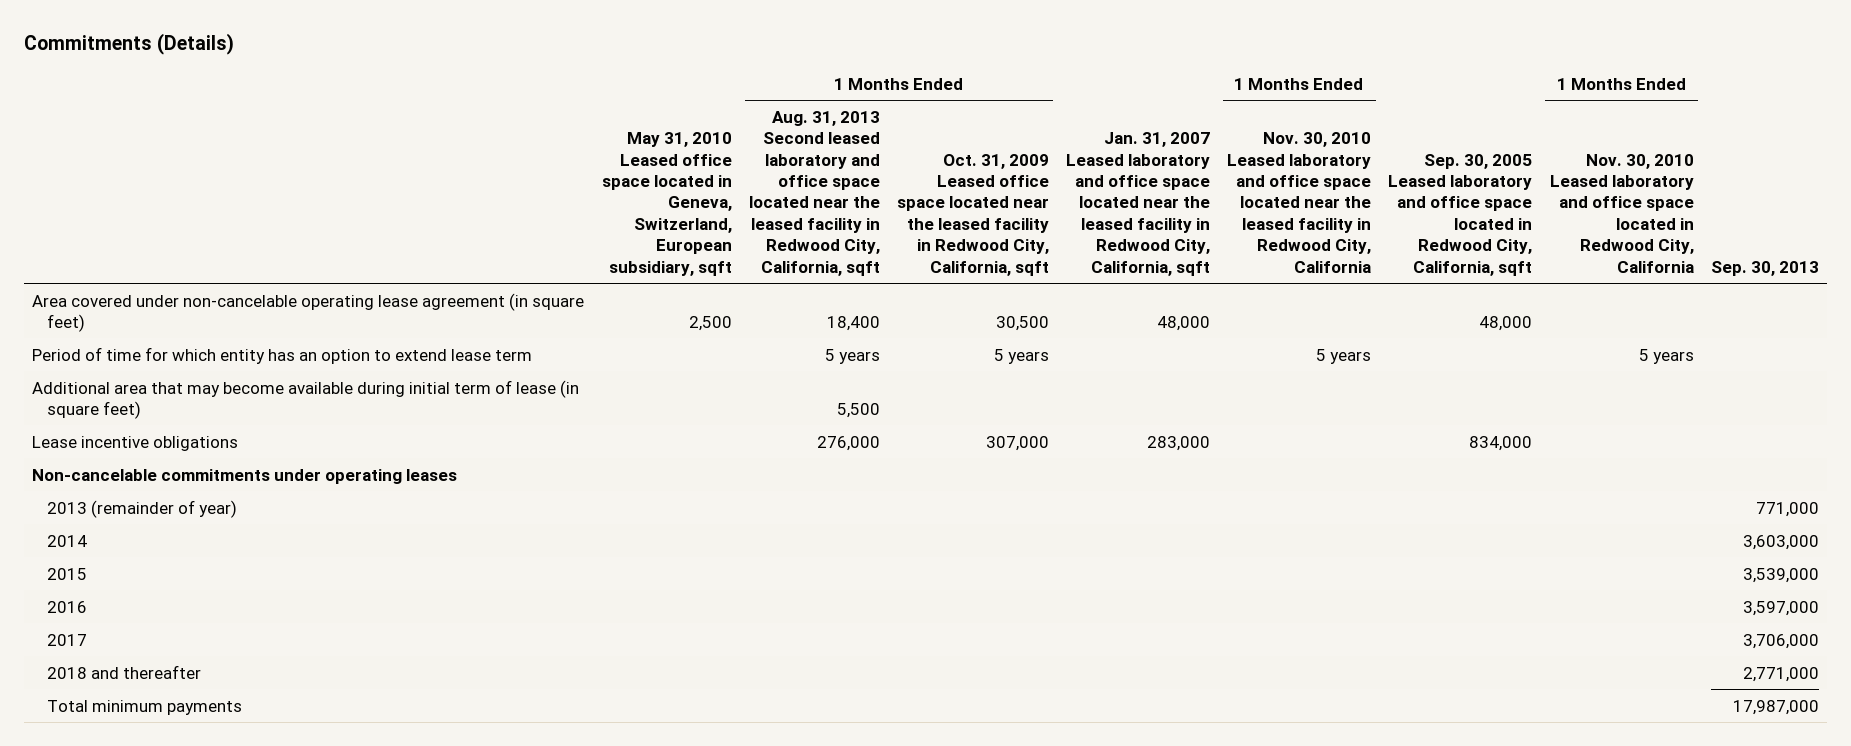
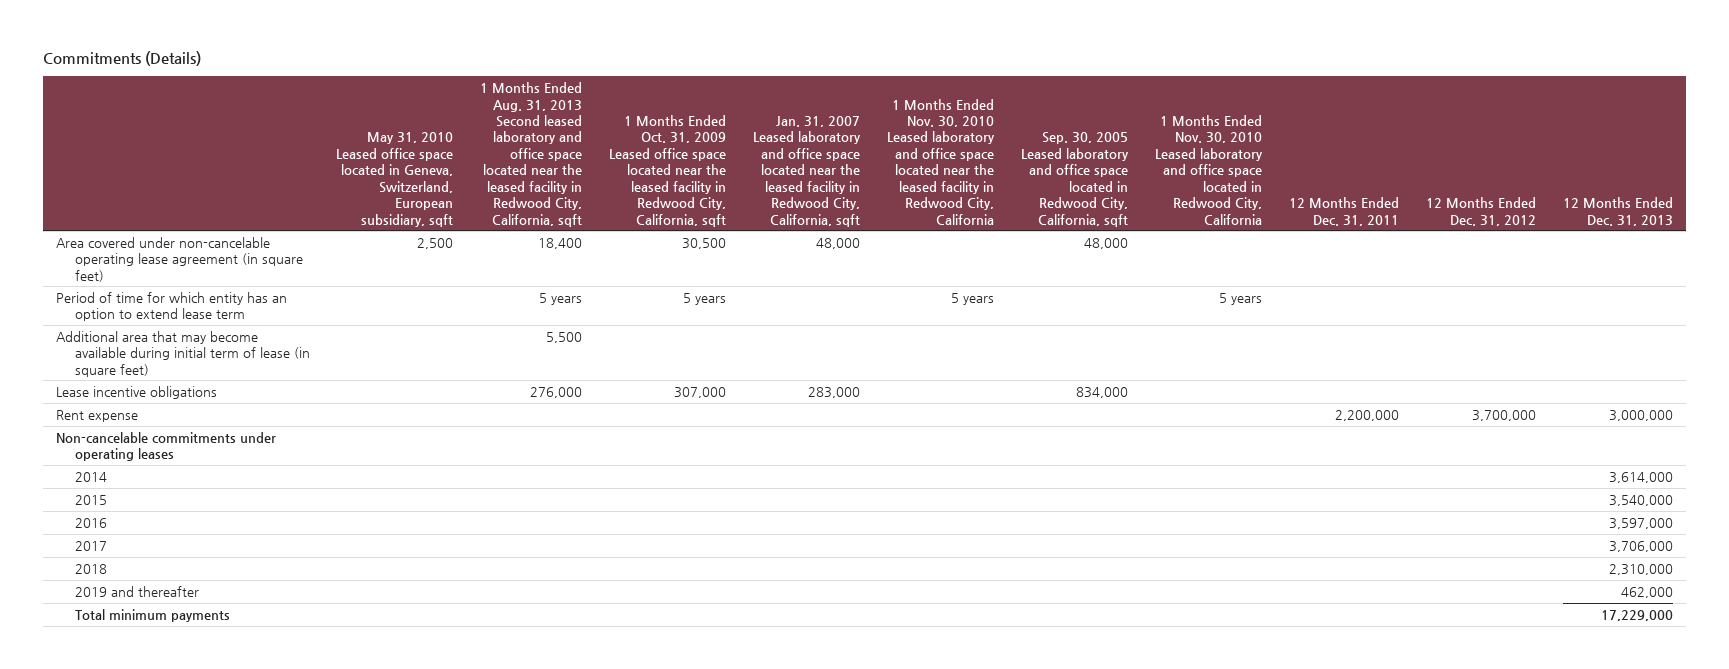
- | May 31, 2010 Leased office space located in Geneva, Switzerland, European subsidiary, sqft | 1 Months Ended Aug. 31, 2013 Second leased laboratory and office space located near the leased facility in Redwood City, California, sqft | 1 Months Ended Oct. 31, 2009 Leased office space located near the leased facility in Redwood City, California, sqft | Jan. 31, 2007 Leased laboratory and office space located near the leased facility in Redwood City, California, sqft | 1 Months Ended Nov. 30, 2010 Leased laboratory and office space located near the leased facility in Redwood City, California | Sep. 30, 2005 Leased laboratory and office space located in Redwood City, California, sqft | 1 Months Ended Nov. 30, 2010 Leased laboratory and office space located in Redwood City, California | Sep. 30, 2013
+ | May 31, 2010 Leased office space located in Geneva, Switzerland, European subsidiary, sqft | 1 Months Ended Aug. 31, 2013 Second leased laboratory and office space located near the leased facility in Redwood City, California, sqft | 1 Months Ended Oct. 31, 2009 Leased office space located near the leased facility in Redwood City, California, sqft | Jan. 31, 2007 Leased laboratory and office space located near the leased facility in Redwood City, California, sqft | 1 Months Ended Nov. 30, 2010 Leased laboratory and office space located near the leased facility in Redwood City, California | Sep. 30, 2005 Leased laboratory and office space located in Redwood City, California, sqft | 1 Months Ended Nov. 30, 2010 Leased laboratory and office space located in Redwood City, California | 12 Months Ended Dec. 31, 2011 | 12 Months Ended Dec. 31, 2012 | 12 Months Ended Dec. 31, 2013
+ Rent expense | | | | | | | | 2,200,000 | 3,700,000 | 3,000,000
- 2013 (remainder of year) | | | | | | | | 771,000
- 2018 and thereafter | | | | | | | | 2,771,000
+ 2018 | | | | | | | | | | 2,310,000
+ 2019 and thereafter | | | | | | | | | | 462,000

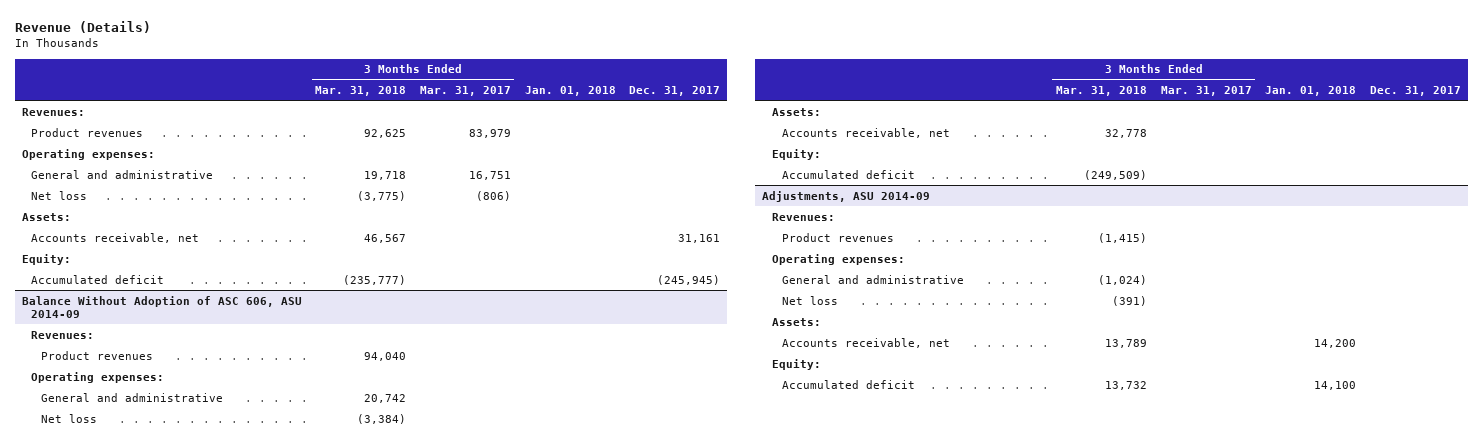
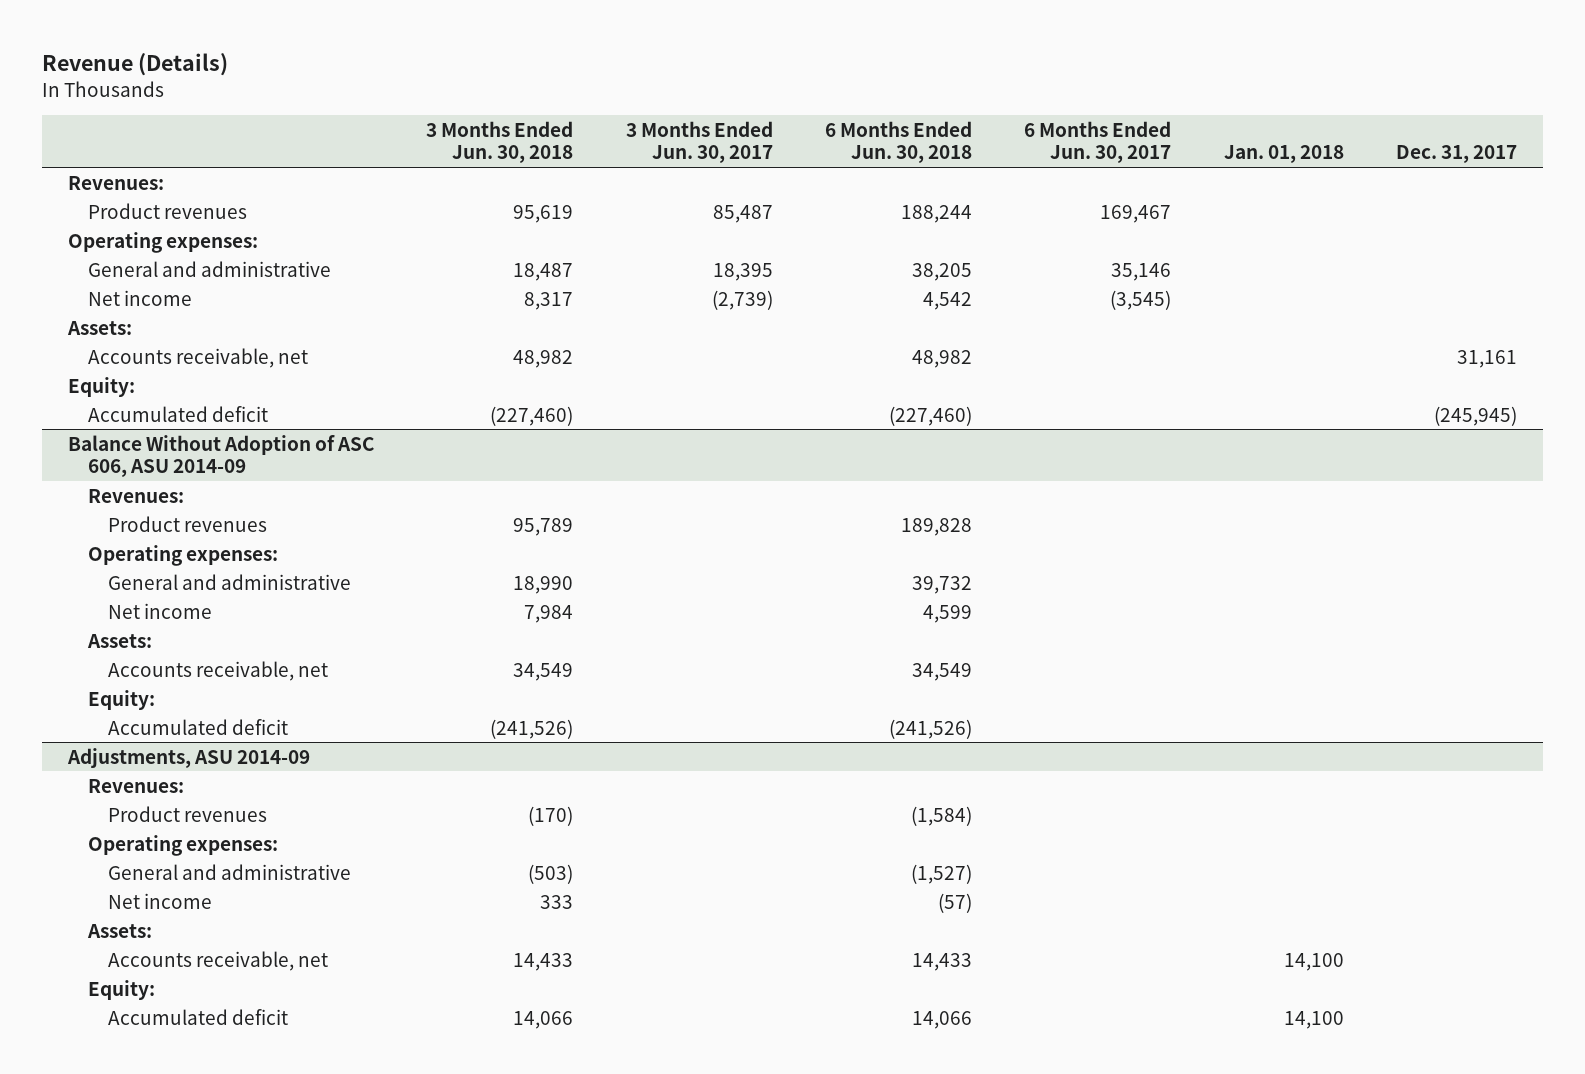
- | 3 Months Ended Mar. 31, 2018 | 3 Months Ended Mar. 31, 2017 | Jan. 01, 2018 | Dec. 31, 2017
+ | 3 Months Ended Jun. 30, 2018 | 3 Months Ended Jun. 30, 2017 | 6 Months Ended Jun. 30, 2018 | 6 Months Ended Jun. 30, 2017 | Jan. 01, 2018 | Dec. 31, 2017
- Net loss | (3,775) | (806) | |
+ Net income | 8,317 | (2,739) | 4,542 | (3,545) | |
@ Balance Without Adoption of ASC 606, ASU 2014-09
- Net loss | (3,384) | | |
+ Net income | 7,984 | | 4,599 | | |
@ Adjustments, ASU 2014-09
- Net loss | (391) | | |
+ Net income | 333 | | (57) | | |
- Accounts receivable, net | 13,789 | | 14,200 |
+ Accounts receivable, net | 14,433 | | 14,433 | | 14,100 |

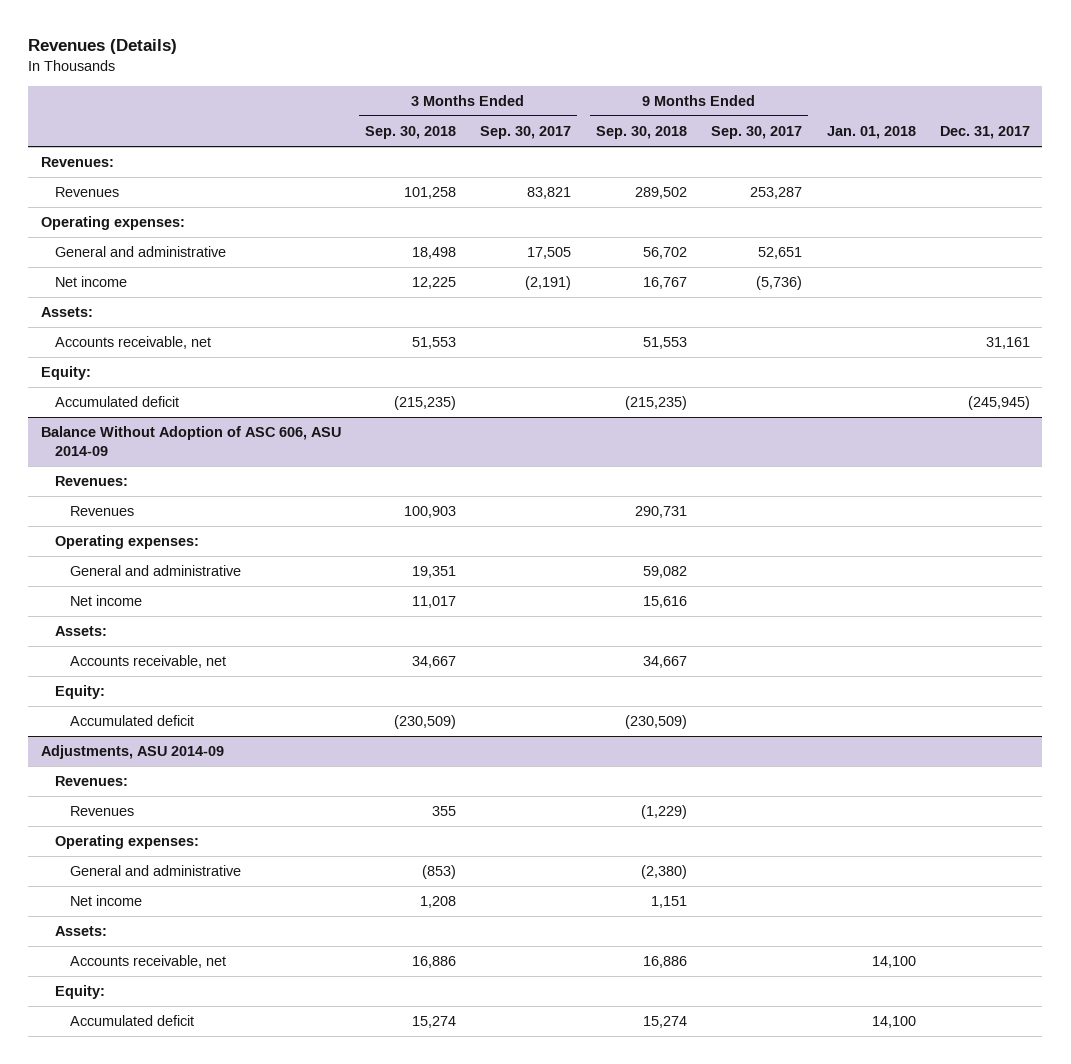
- Revenue (Details)
+ Revenues (Details)
- | 3 Months Ended Jun. 30, 2018 | 3 Months Ended Jun. 30, 2017 | 6 Months Ended Jun. 30, 2018 | 6 Months Ended Jun. 30, 2017 | Jan. 01, 2018 | Dec. 31, 2017
+ | 3 Months Ended Sep. 30, 2018 | 3 Months Ended Sep. 30, 2017 | 9 Months Ended Sep. 30, 2018 | 9 Months Ended Sep. 30, 2017 | Jan. 01, 2018 | Dec. 31, 2017
- Product revenues | 95,619 | 85,487 | 188,244 | 169,467 | |
+ Revenues | 101,258 | 83,821 | 289,502 | 253,287 | |
@ Balance Without Adoption of ASC 606, ASU 2014-09
- Product revenues | 95,789 | | 189,828 | | |
+ Revenues | 100,903 | | 290,731 | | |
@ Adjustments, ASU 2014-09
- Product revenues | (170) | | (1,584) | | |
+ Revenues | 355 | | (1,229) | | |

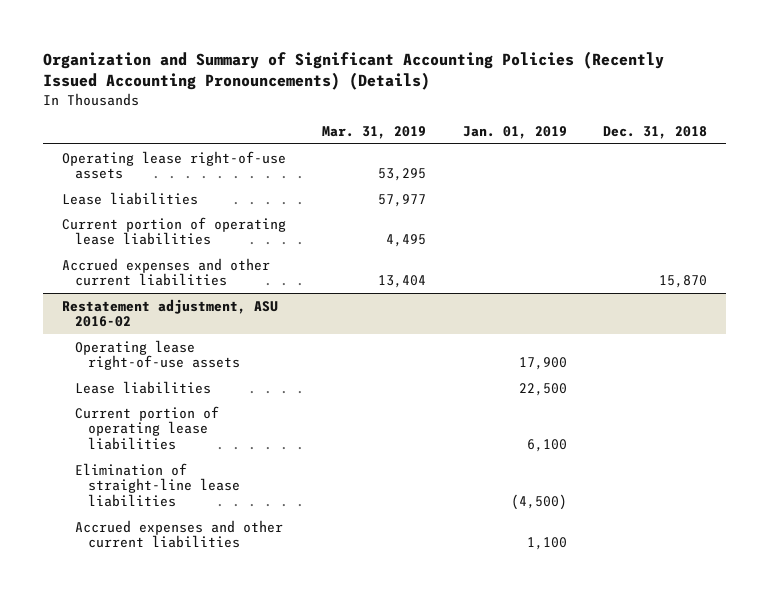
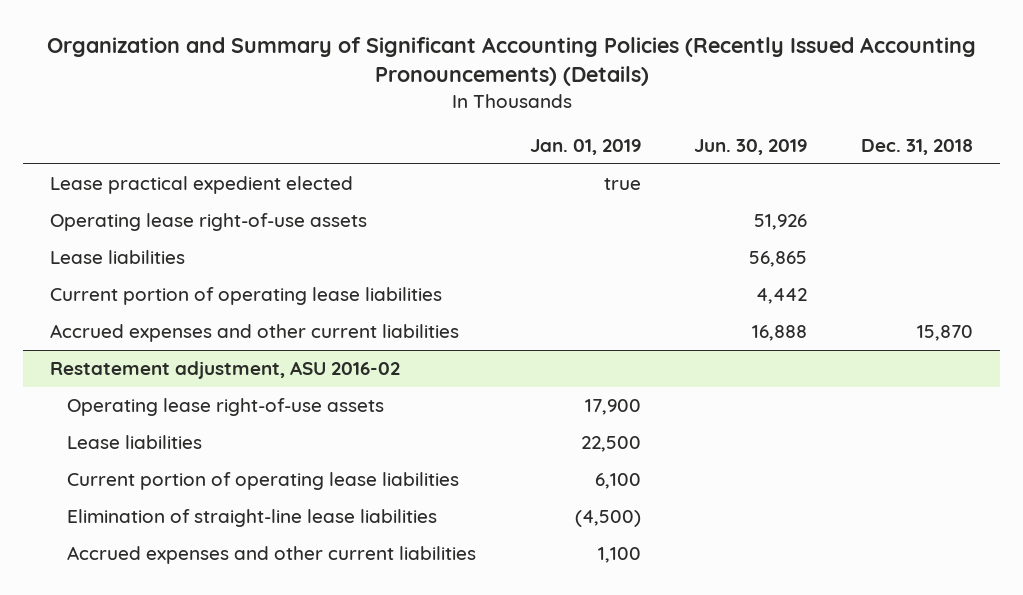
- | Mar. 31, 2019 | Jan. 01, 2019 | Dec. 31, 2018
+ | Jan. 01, 2019 | Jun. 30, 2019 | Dec. 31, 2018
+ Lease practical expedient elected | true | |

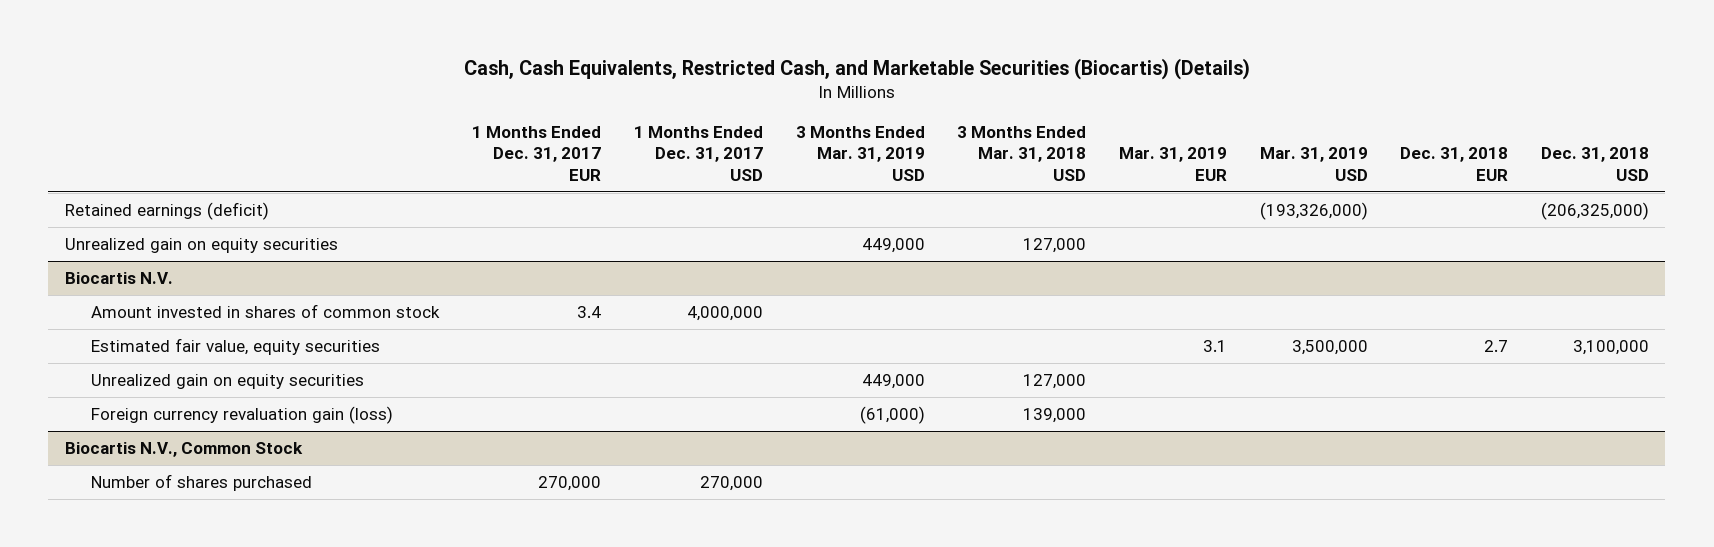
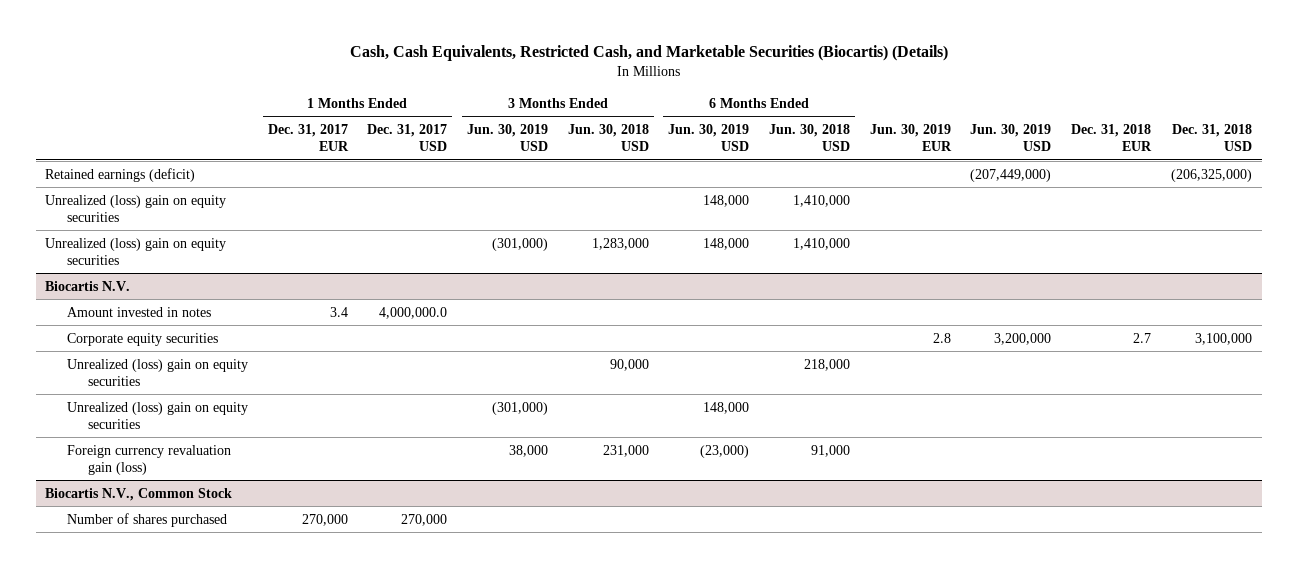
- | 1 Months Ended Dec. 31, 2017 EUR | 1 Months Ended Dec. 31, 2017 USD | 3 Months Ended Mar. 31, 2019 USD | 3 Months Ended Mar. 31, 2018 USD | Mar. 31, 2019 EUR | Mar. 31, 2019 USD | Dec. 31, 2018 EUR | Dec. 31, 2018 USD
+ | 1 Months Ended Dec. 31, 2017 EUR | 1 Months Ended Dec. 31, 2017 USD | 3 Months Ended Jun. 30, 2019 USD | 3 Months Ended Jun. 30, 2018 USD | 6 Months Ended Jun. 30, 2019 USD | 6 Months Ended Jun. 30, 2018 USD | Jun. 30, 2019 EUR | Jun. 30, 2019 USD | Dec. 31, 2018 EUR | Dec. 31, 2018 USD
- Unrealized gain on equity securities | | | 449,000 | 127,000 | | | |
+ Unrealized (loss) gain on equity securities | | | | | 148,000 | 1,410,000 | | | |
+ Unrealized (loss) gain on equity securities | | | (301,000) | 1,283,000 | 148,000 | 1,410,000 | | | |
@ Biocartis N.V.
- Amount invested in shares of common stock | 3.4 | 4,000,000 | | | | | |
- Estimated fair value, equity securities | | | | | 3.1 | 3,500,000 | 2.7 | 3,100,000
- Unrealized gain on equity securities | | | 449,000 | 127,000 | | | |
+ Amount invested in notes | 3.4 | 4,000,000.0 | | | | | | | |
+ Corporate equity securities | | | | | | | 2.8 | 3,200,000 | 2.7 | 3,100,000
+ Unrealized (loss) gain on equity securities | | | | 90,000 | | 218,000 | | | |
+ Unrealized (loss) gain on equity securities | | | (301,000) | | 148,000 | | | | |

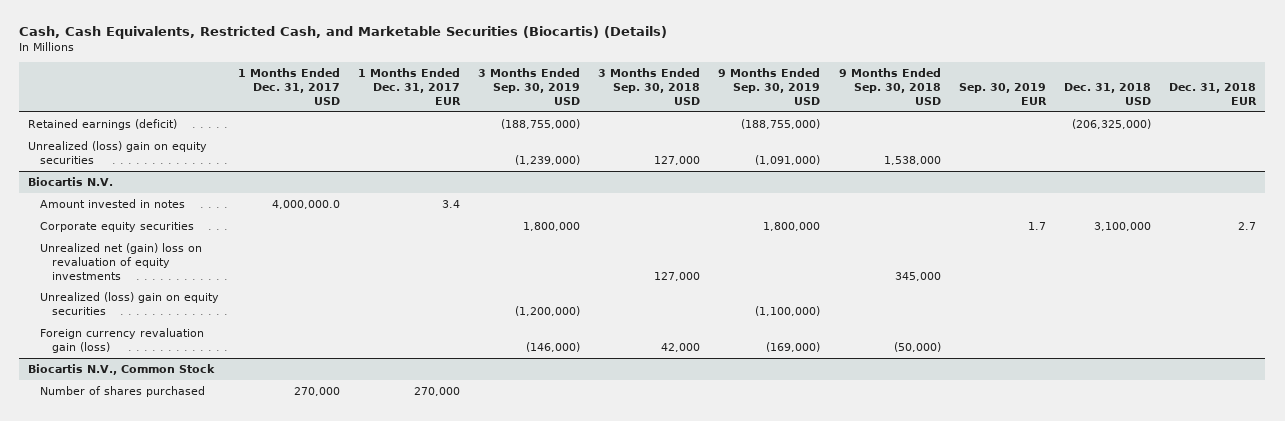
- | 1 Months Ended Dec. 31, 2017 EUR | 1 Months Ended Dec. 31, 2017 USD | 3 Months Ended Jun. 30, 2019 USD | 3 Months Ended Jun. 30, 2018 USD | 6 Months Ended Jun. 30, 2019 USD | 6 Months Ended Jun. 30, 2018 USD | Jun. 30, 2019 EUR | Jun. 30, 2019 USD | Dec. 31, 2018 EUR | Dec. 31, 2018 USD
+ | 1 Months Ended Dec. 31, 2017 USD | 1 Months Ended Dec. 31, 2017 EUR | 3 Months Ended Sep. 30, 2019 USD | 3 Months Ended Sep. 30, 2018 USD | 9 Months Ended Sep. 30, 2019 USD | 9 Months Ended Sep. 30, 2018 USD | Sep. 30, 2019 EUR | Dec. 31, 2018 USD | Dec. 31, 2018 EUR
- Unrealized (loss) gain on equity securities | | | (301,000) | 1,283,000 | 148,000 | 1,410,000 | | | |
@ Biocartis N.V.
- Unrealized (loss) gain on equity securities | | | | 90,000 | | 218,000 | | | |
+ Unrealized net (gain) loss on revaluation of equity investments | | | | 127,000 | | 345,000 | | |

